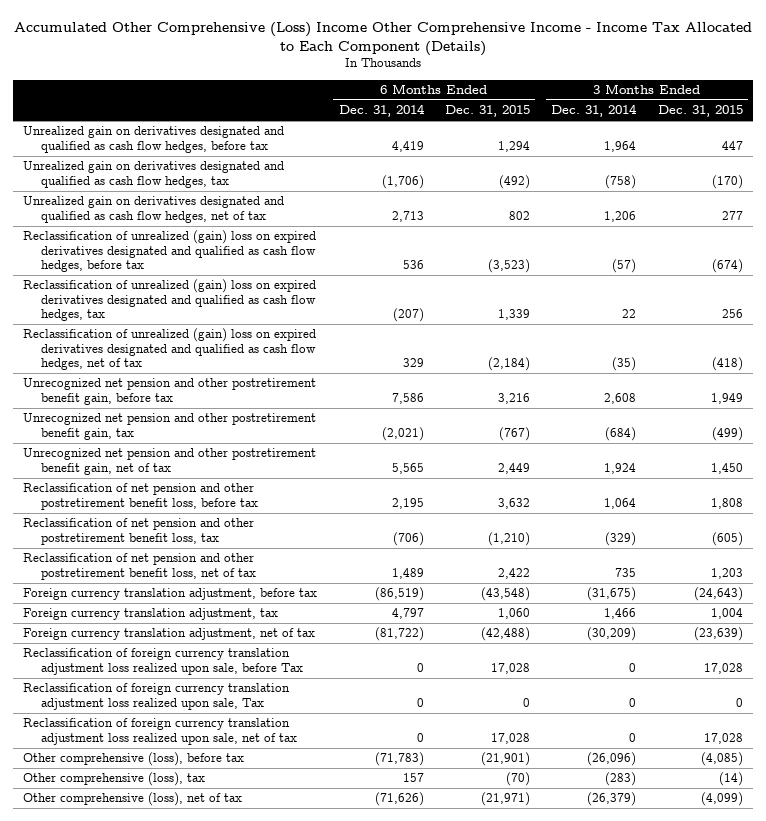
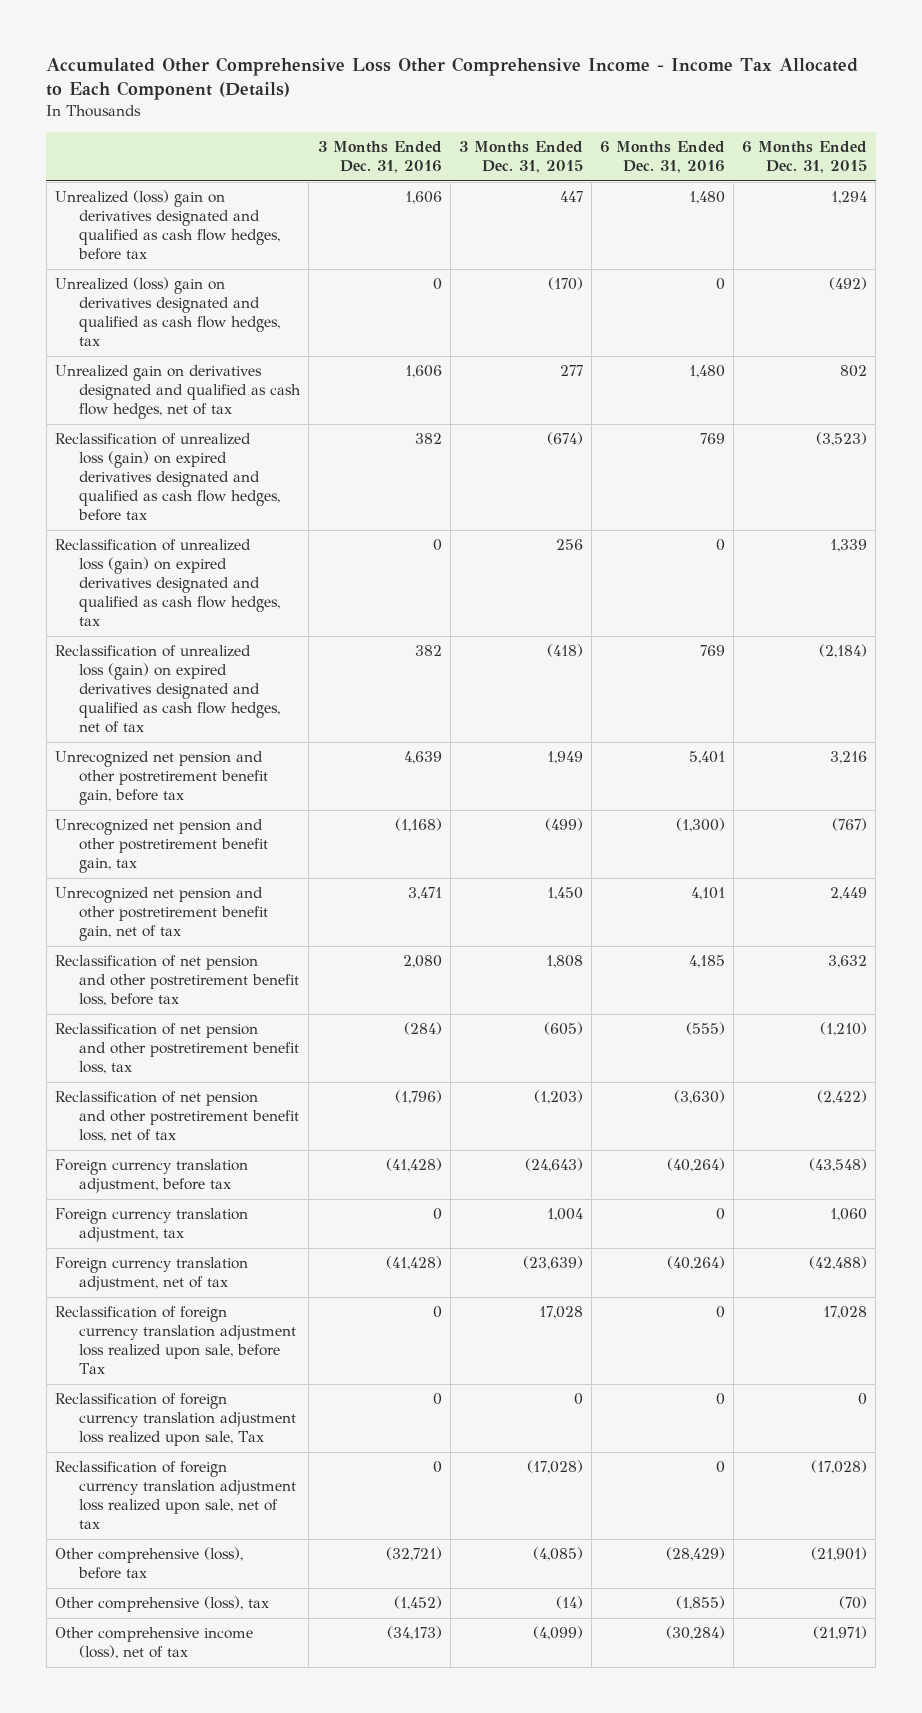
- Accumulated Other Comprehensive (Loss) Income Other Comprehensive Income - Income Tax Allocated to Each Component (Details)
+ Accumulated Other Comprehensive Loss Other Comprehensive Income - Income Tax Allocated to Each Component (Details)
- | 6 Months Ended Dec. 31, 2014 | 6 Months Ended Dec. 31, 2015 | 3 Months Ended Dec. 31, 2014 | 3 Months Ended Dec. 31, 2015
+ | 3 Months Ended Dec. 31, 2016 | 3 Months Ended Dec. 31, 2015 | 6 Months Ended Dec. 31, 2016 | 6 Months Ended Dec. 31, 2015
- Unrealized gain on derivatives designated and qualified as cash flow hedges, before tax | 4,419 | 1,294 | 1,964 | 447
- Unrealized gain on derivatives designated and qualified as cash flow hedges, tax | (1,706) | (492) | (758) | (170)
+ Unrealized (loss) gain on derivatives designated and qualified as cash flow hedges, before tax | 1,606 | 447 | 1,480 | 1,294
+ Unrealized (loss) gain on derivatives designated and qualified as cash flow hedges, tax | 0 | (170) | 0 | (492)
- Reclassification of unrealized (gain) loss on expired derivatives designated and qualified as cash flow hedges, before tax | 536 | (3,523) | (57) | (674)
- Reclassification of unrealized (gain) loss on expired derivatives designated and qualified as cash flow hedges, tax | (207) | 1,339 | 22 | 256
- Reclassification of unrealized (gain) loss on expired derivatives designated and qualified as cash flow hedges, net of tax | 329 | (2,184) | (35) | (418)
+ Reclassification of unrealized loss (gain) on expired derivatives designated and qualified as cash flow hedges, before tax | 382 | (674) | 769 | (3,523)
+ Reclassification of unrealized loss (gain) on expired derivatives designated and qualified as cash flow hedges, tax | 0 | 256 | 0 | 1,339
+ Reclassification of unrealized loss (gain) on expired derivatives designated and qualified as cash flow hedges, net of tax | 382 | (418) | 769 | (2,184)
- Reclassification of net pension and other postretirement benefit loss, net of tax | 1,489 | 2,422 | 735 | 1,203
+ Reclassification of net pension and other postretirement benefit loss, net of tax | (1,796) | (1,203) | (3,630) | (2,422)
- Reclassification of foreign currency translation adjustment loss realized upon sale, net of tax | 0 | 17,028 | 0 | 17,028
+ Reclassification of foreign currency translation adjustment loss realized upon sale, net of tax | 0 | (17,028) | 0 | (17,028)
- Other comprehensive (loss), net of tax | (71,626) | (21,971) | (26,379) | (4,099)
+ Other comprehensive income (loss), net of tax | (34,173) | (4,099) | (30,284) | (21,971)

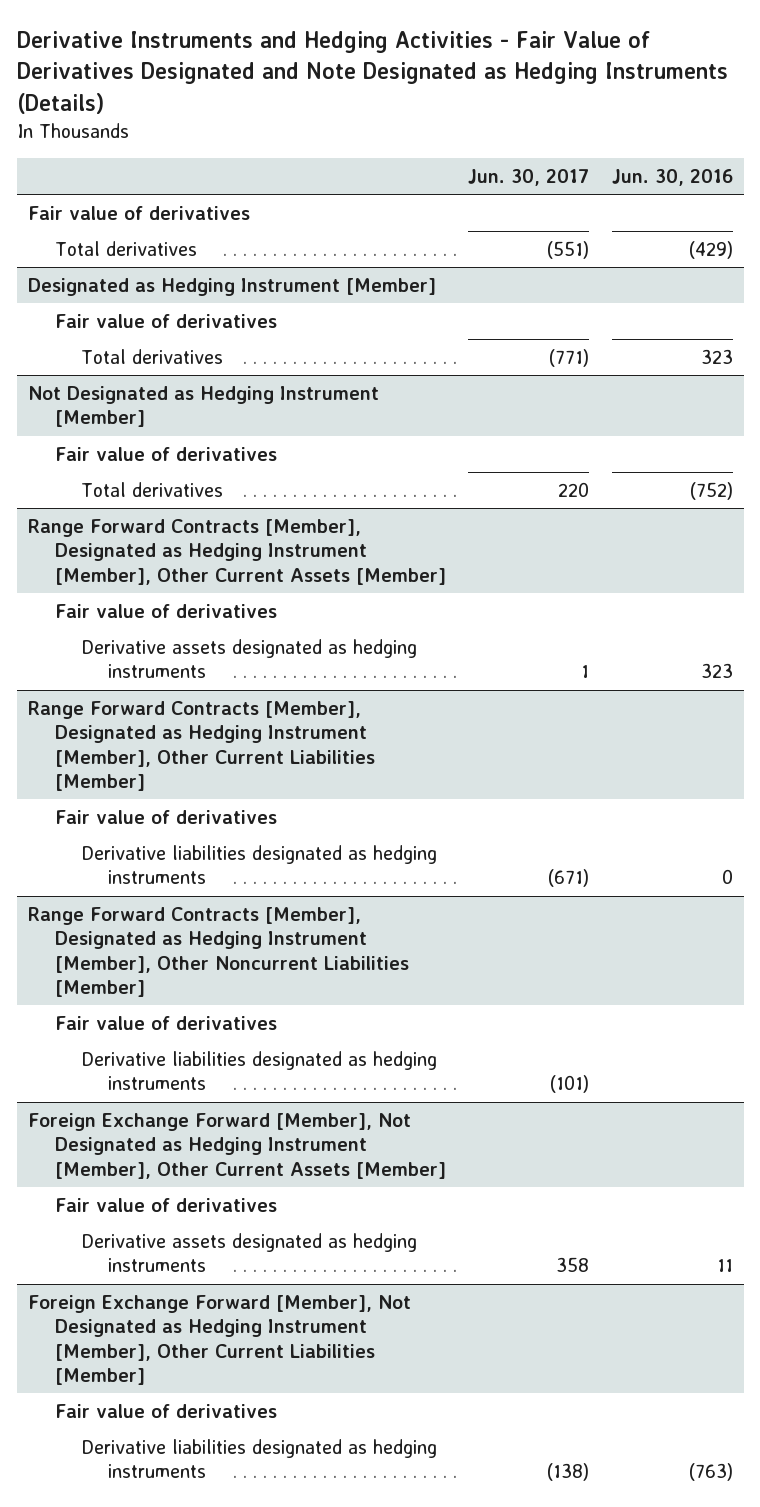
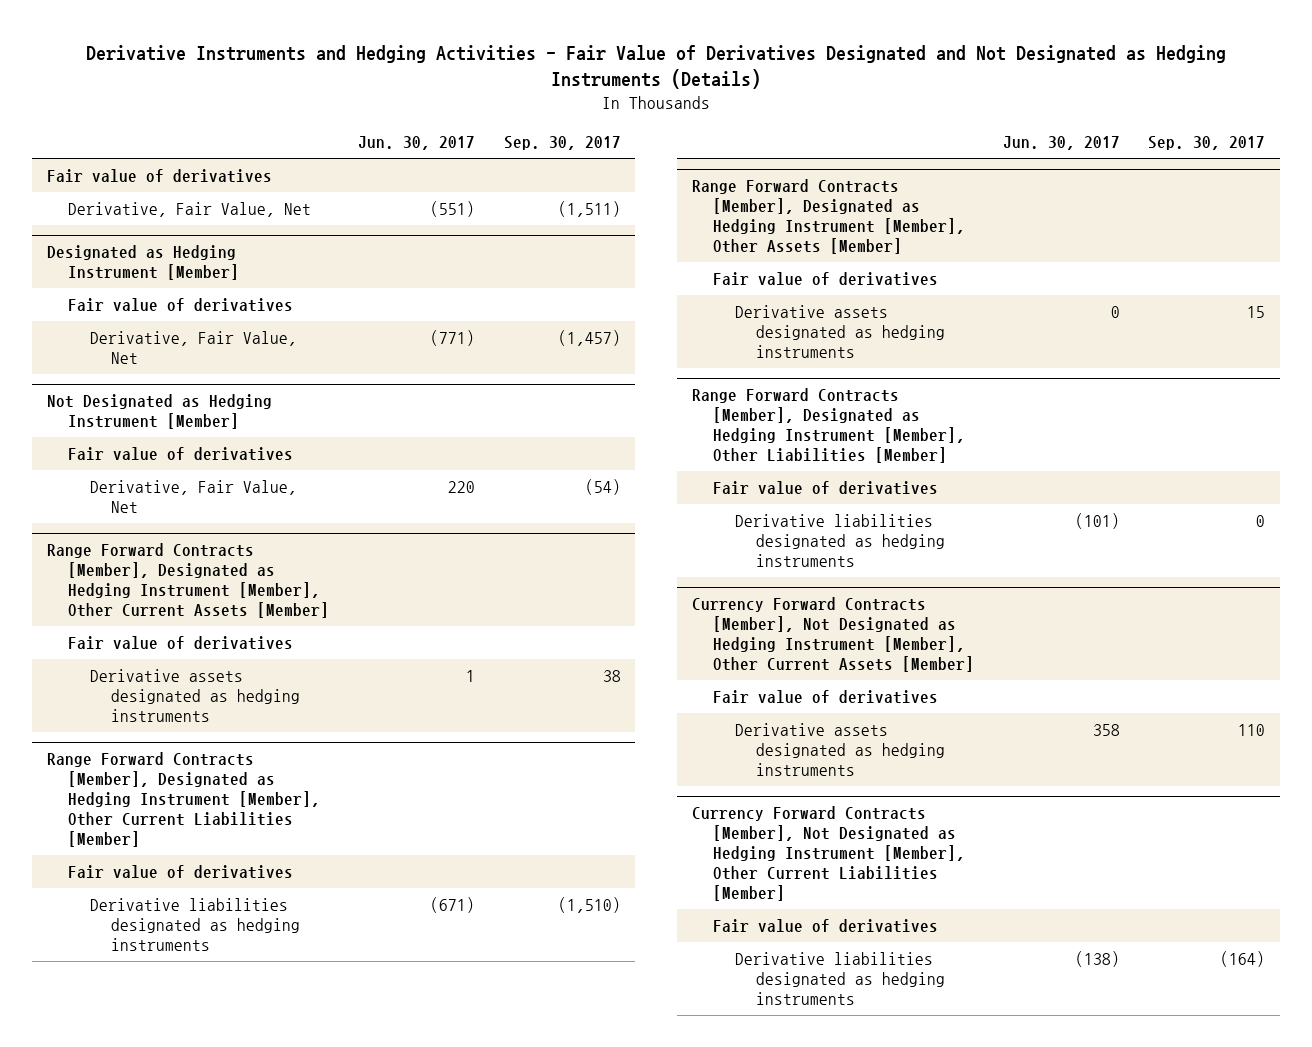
- Derivative Instruments and Hedging Activities - Fair Value of Derivatives Designated and Note Designated as Hedging Instruments (Details)
+ Derivative Instruments and Hedging Activities - Fair Value of Derivatives Designated and Not Designated as Hedging Instruments (Details)
- | Jun. 30, 2017 | Jun. 30, 2016
+ | Jun. 30, 2017 | Sep. 30, 2017
- Total derivatives | (551) | (429)
+ Derivative, Fair Value, Net | (551) | (1,511)
@ Designated as Hedging Instrument [Member]
- Total derivatives | (771) | 323
+ Derivative, Fair Value, Net | (771) | (1,457)
@ Not Designated as Hedging Instrument [Member]
- Total derivatives | 220 | (752)
+ Derivative, Fair Value, Net | 220 | (54)
- Range Forward Contracts [Member], Designated as Hedging Instrument [Member], Other Noncurrent Liabilities [Member]
+ Range Forward Contracts [Member], Designated as Hedging Instrument [Member], Other Assets [Member]
+ Derivative assets designated as hedging instruments | 0 | 15
+ Range Forward Contracts [Member], Designated as Hedging Instrument [Member], Other Liabilities [Member]
+ Fair value of derivatives
- Foreign Exchange Forward [Member], Not Designated as Hedging Instrument [Member], Other Current Assets [Member]
+ Currency Forward Contracts [Member], Not Designated as Hedging Instrument [Member], Other Current Assets [Member]
- Foreign Exchange Forward [Member], Not Designated as Hedging Instrument [Member], Other Current Liabilities [Member]
+ Currency Forward Contracts [Member], Not Designated as Hedging Instrument [Member], Other Current Liabilities [Member]

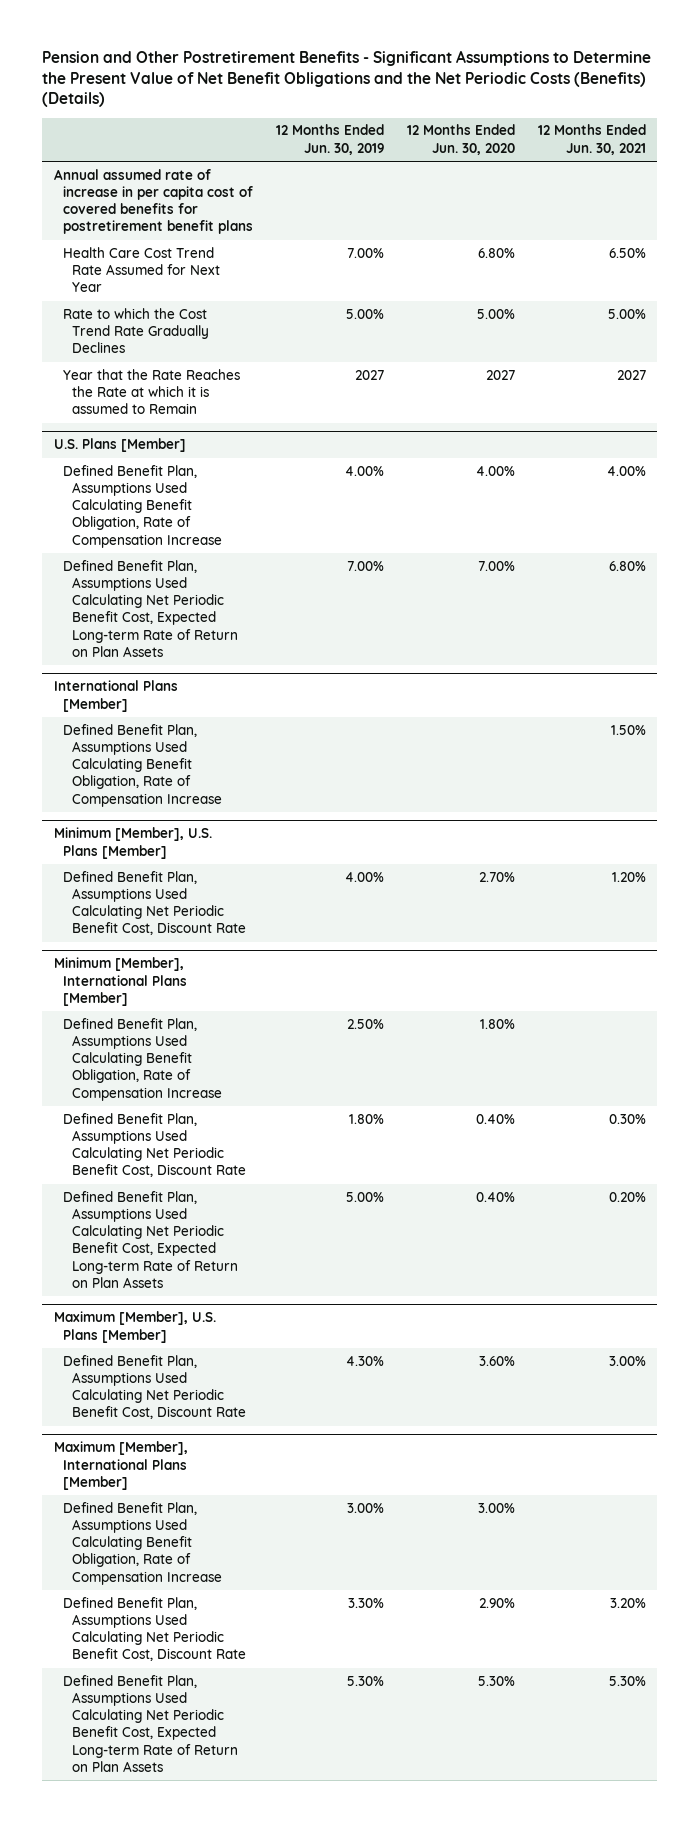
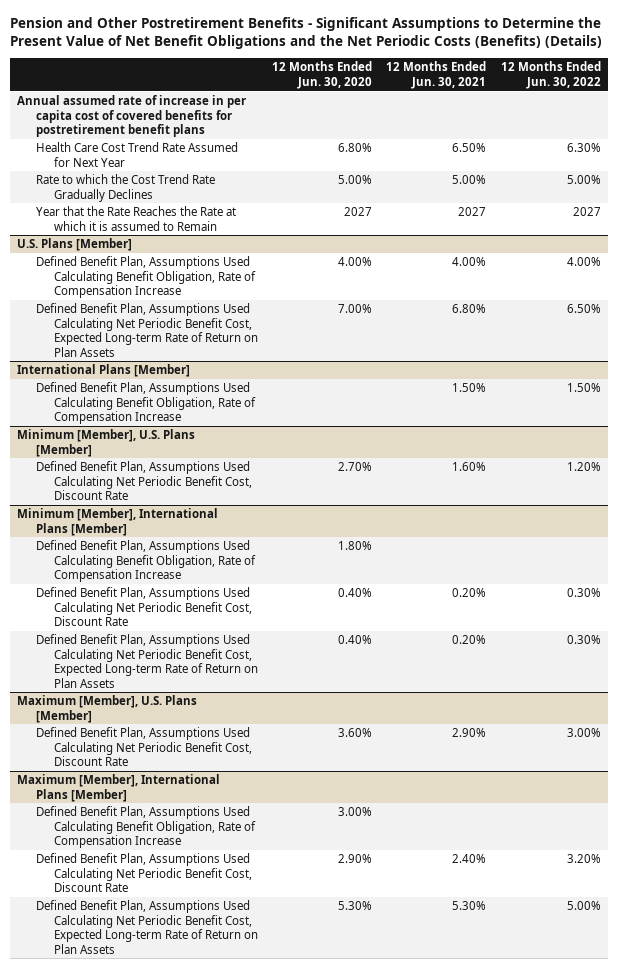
- | 12 Months Ended Jun. 30, 2019 | 12 Months Ended Jun. 30, 2020 | 12 Months Ended Jun. 30, 2021
+ | 12 Months Ended Jun. 30, 2020 | 12 Months Ended Jun. 30, 2021 | 12 Months Ended Jun. 30, 2022
@ Minimum [Member], U.S. Plans [Member]
- Defined Benefit Plan, Assumptions Used Calculating Net Periodic Benefit Cost, Discount Rate | 4.00% | 2.70% | 1.20%
+ Defined Benefit Plan, Assumptions Used Calculating Net Periodic Benefit Cost, Discount Rate | 2.70% | 1.60% | 1.20%
@ Minimum [Member], International Plans [Member]
- Defined Benefit Plan, Assumptions Used Calculating Net Periodic Benefit Cost, Discount Rate | 1.80% | 0.40% | 0.30%
+ Defined Benefit Plan, Assumptions Used Calculating Net Periodic Benefit Cost, Discount Rate | 0.40% | 0.20% | 0.30%
@ Maximum [Member], U.S. Plans [Member]
- Defined Benefit Plan, Assumptions Used Calculating Net Periodic Benefit Cost, Discount Rate | 4.30% | 3.60% | 3.00%
+ Defined Benefit Plan, Assumptions Used Calculating Net Periodic Benefit Cost, Discount Rate | 3.60% | 2.90% | 3.00%
@ Maximum [Member], International Plans [Member]
- Defined Benefit Plan, Assumptions Used Calculating Net Periodic Benefit Cost, Discount Rate | 3.30% | 2.90% | 3.20%
+ Defined Benefit Plan, Assumptions Used Calculating Net Periodic Benefit Cost, Discount Rate | 2.90% | 2.40% | 3.20%

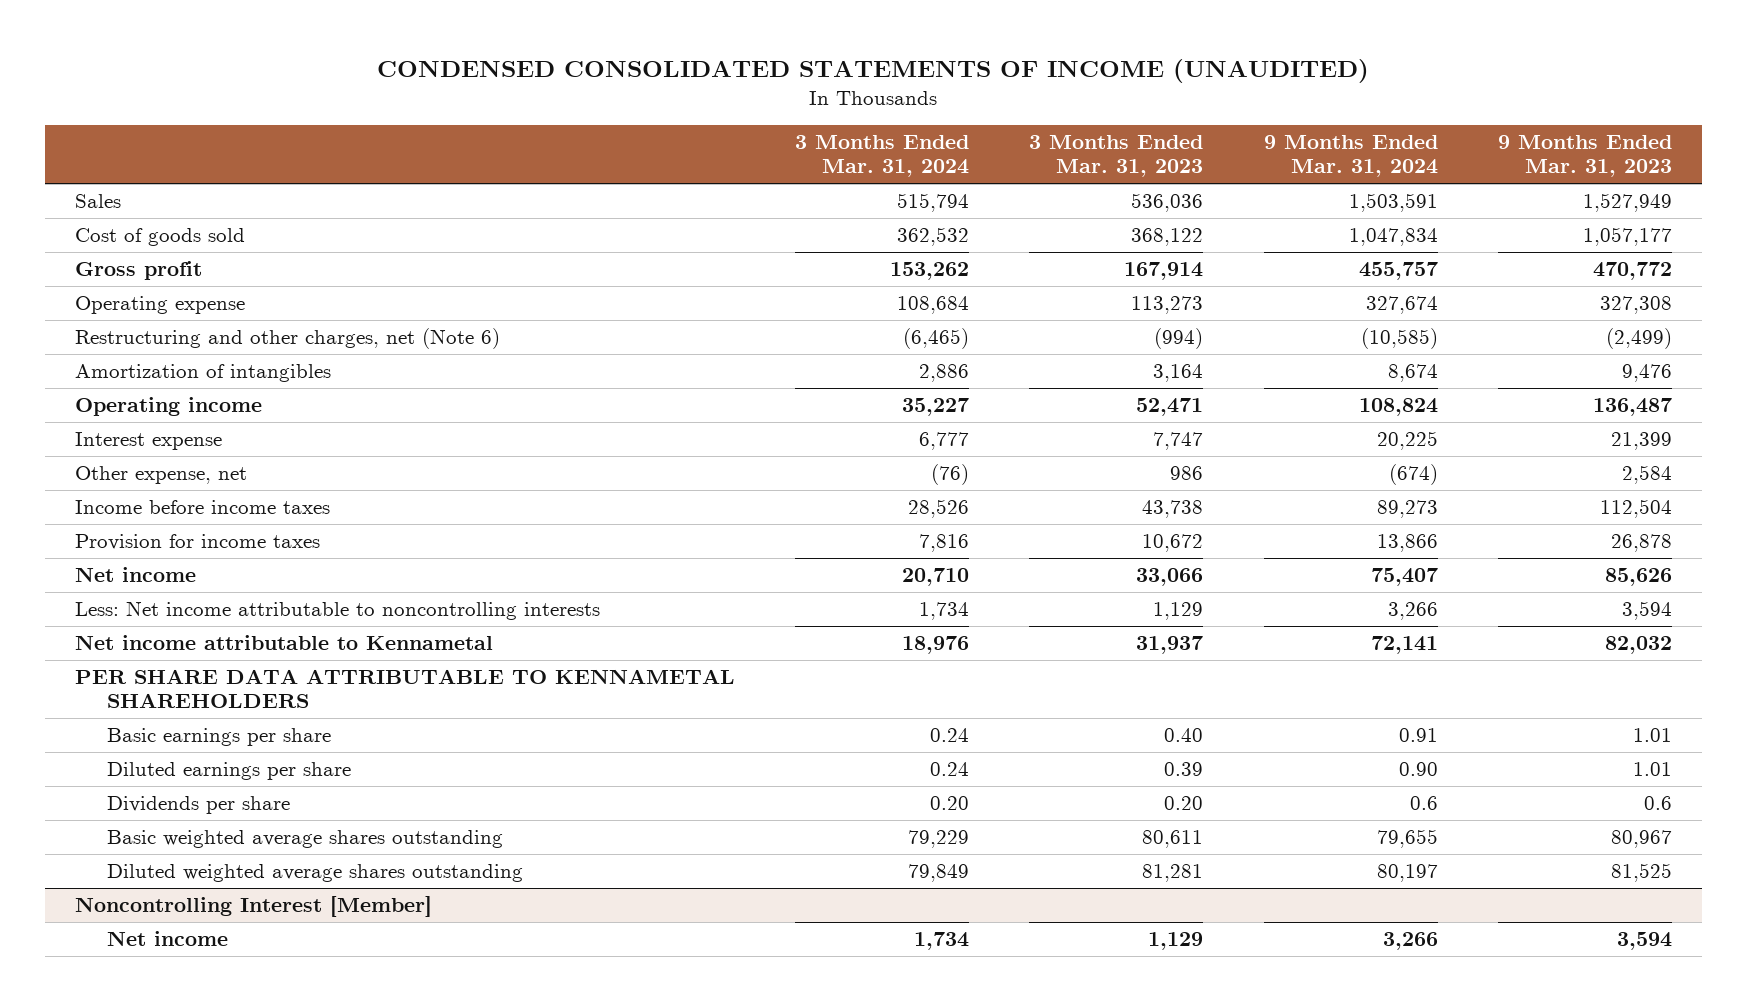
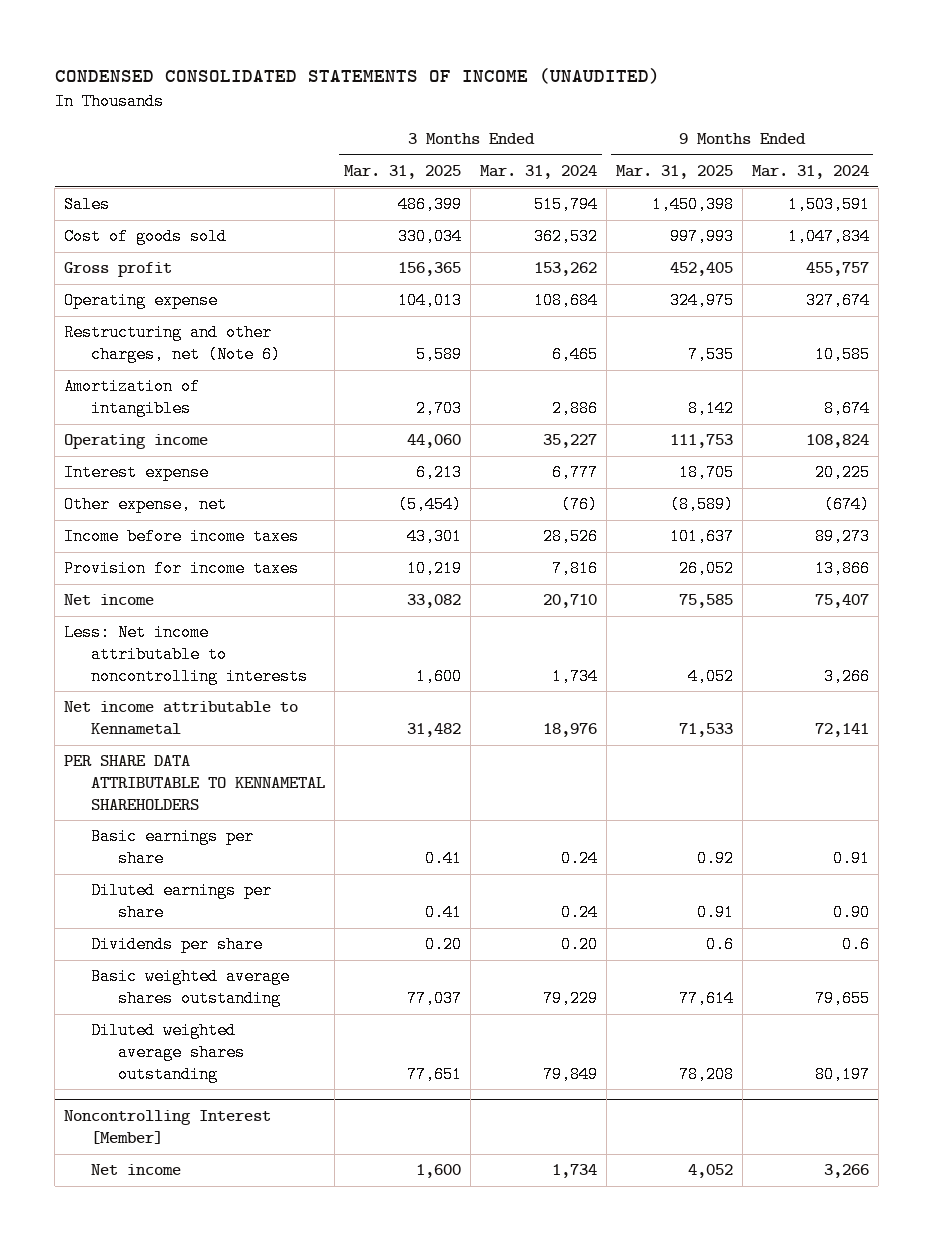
- | 3 Months Ended Mar. 31, 2024 | 3 Months Ended Mar. 31, 2023 | 9 Months Ended Mar. 31, 2024 | 9 Months Ended Mar. 31, 2023
+ | 3 Months Ended Mar. 31, 2025 | 3 Months Ended Mar. 31, 2024 | 9 Months Ended Mar. 31, 2025 | 9 Months Ended Mar. 31, 2024
- Restructuring and other charges, net (Note 6) | (6,465) | (994) | (10,585) | (2,499)
+ Restructuring and other charges, net (Note 6) | 5,589 | 6,465 | 7,535 | 10,585

